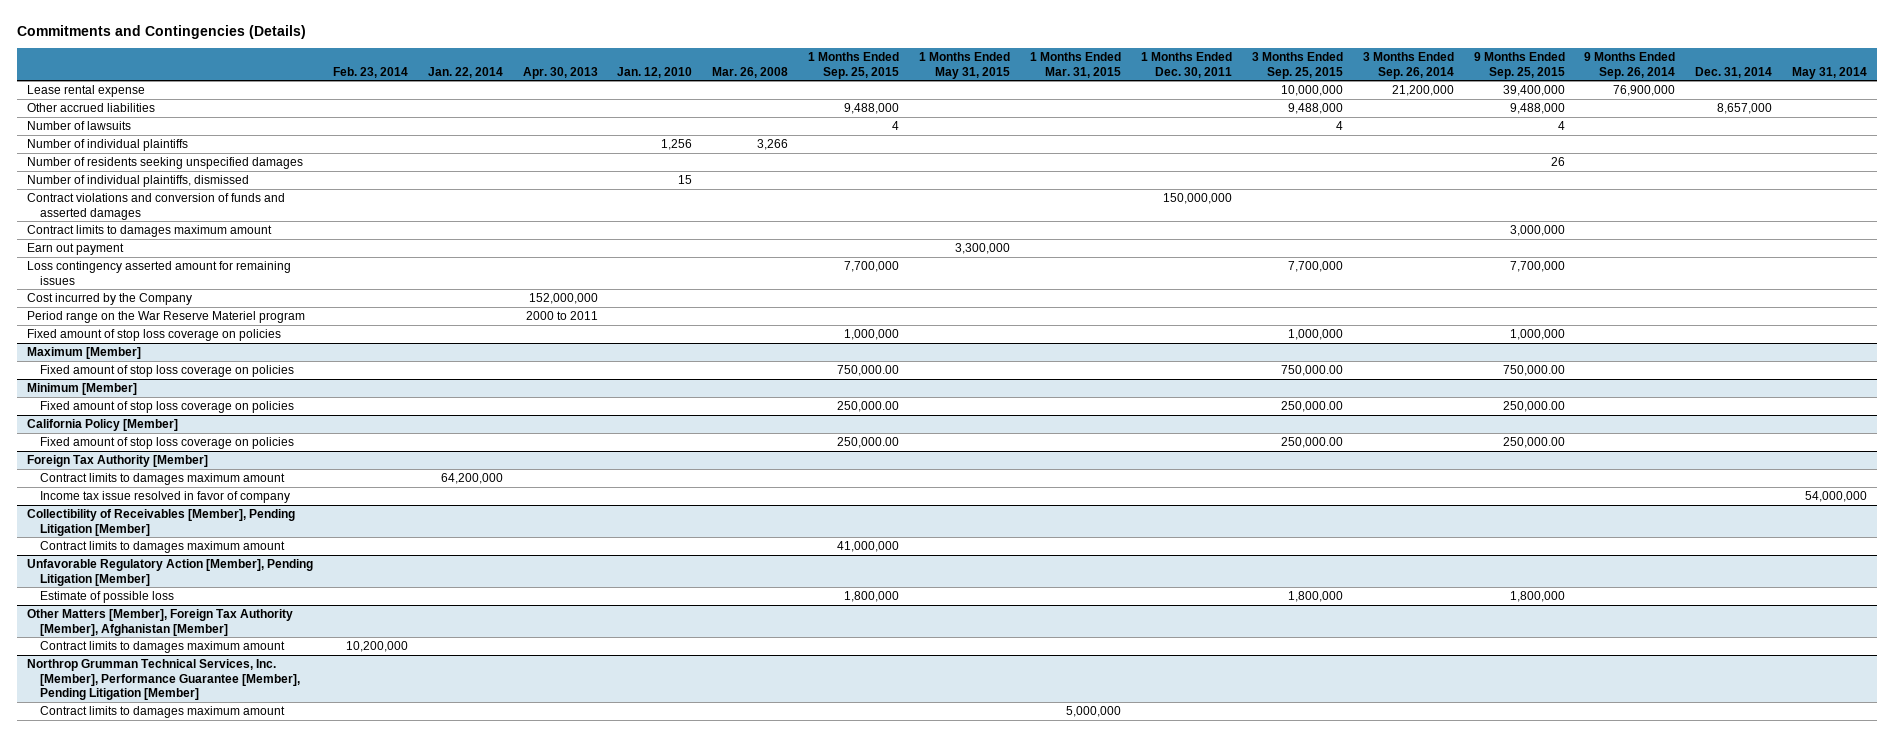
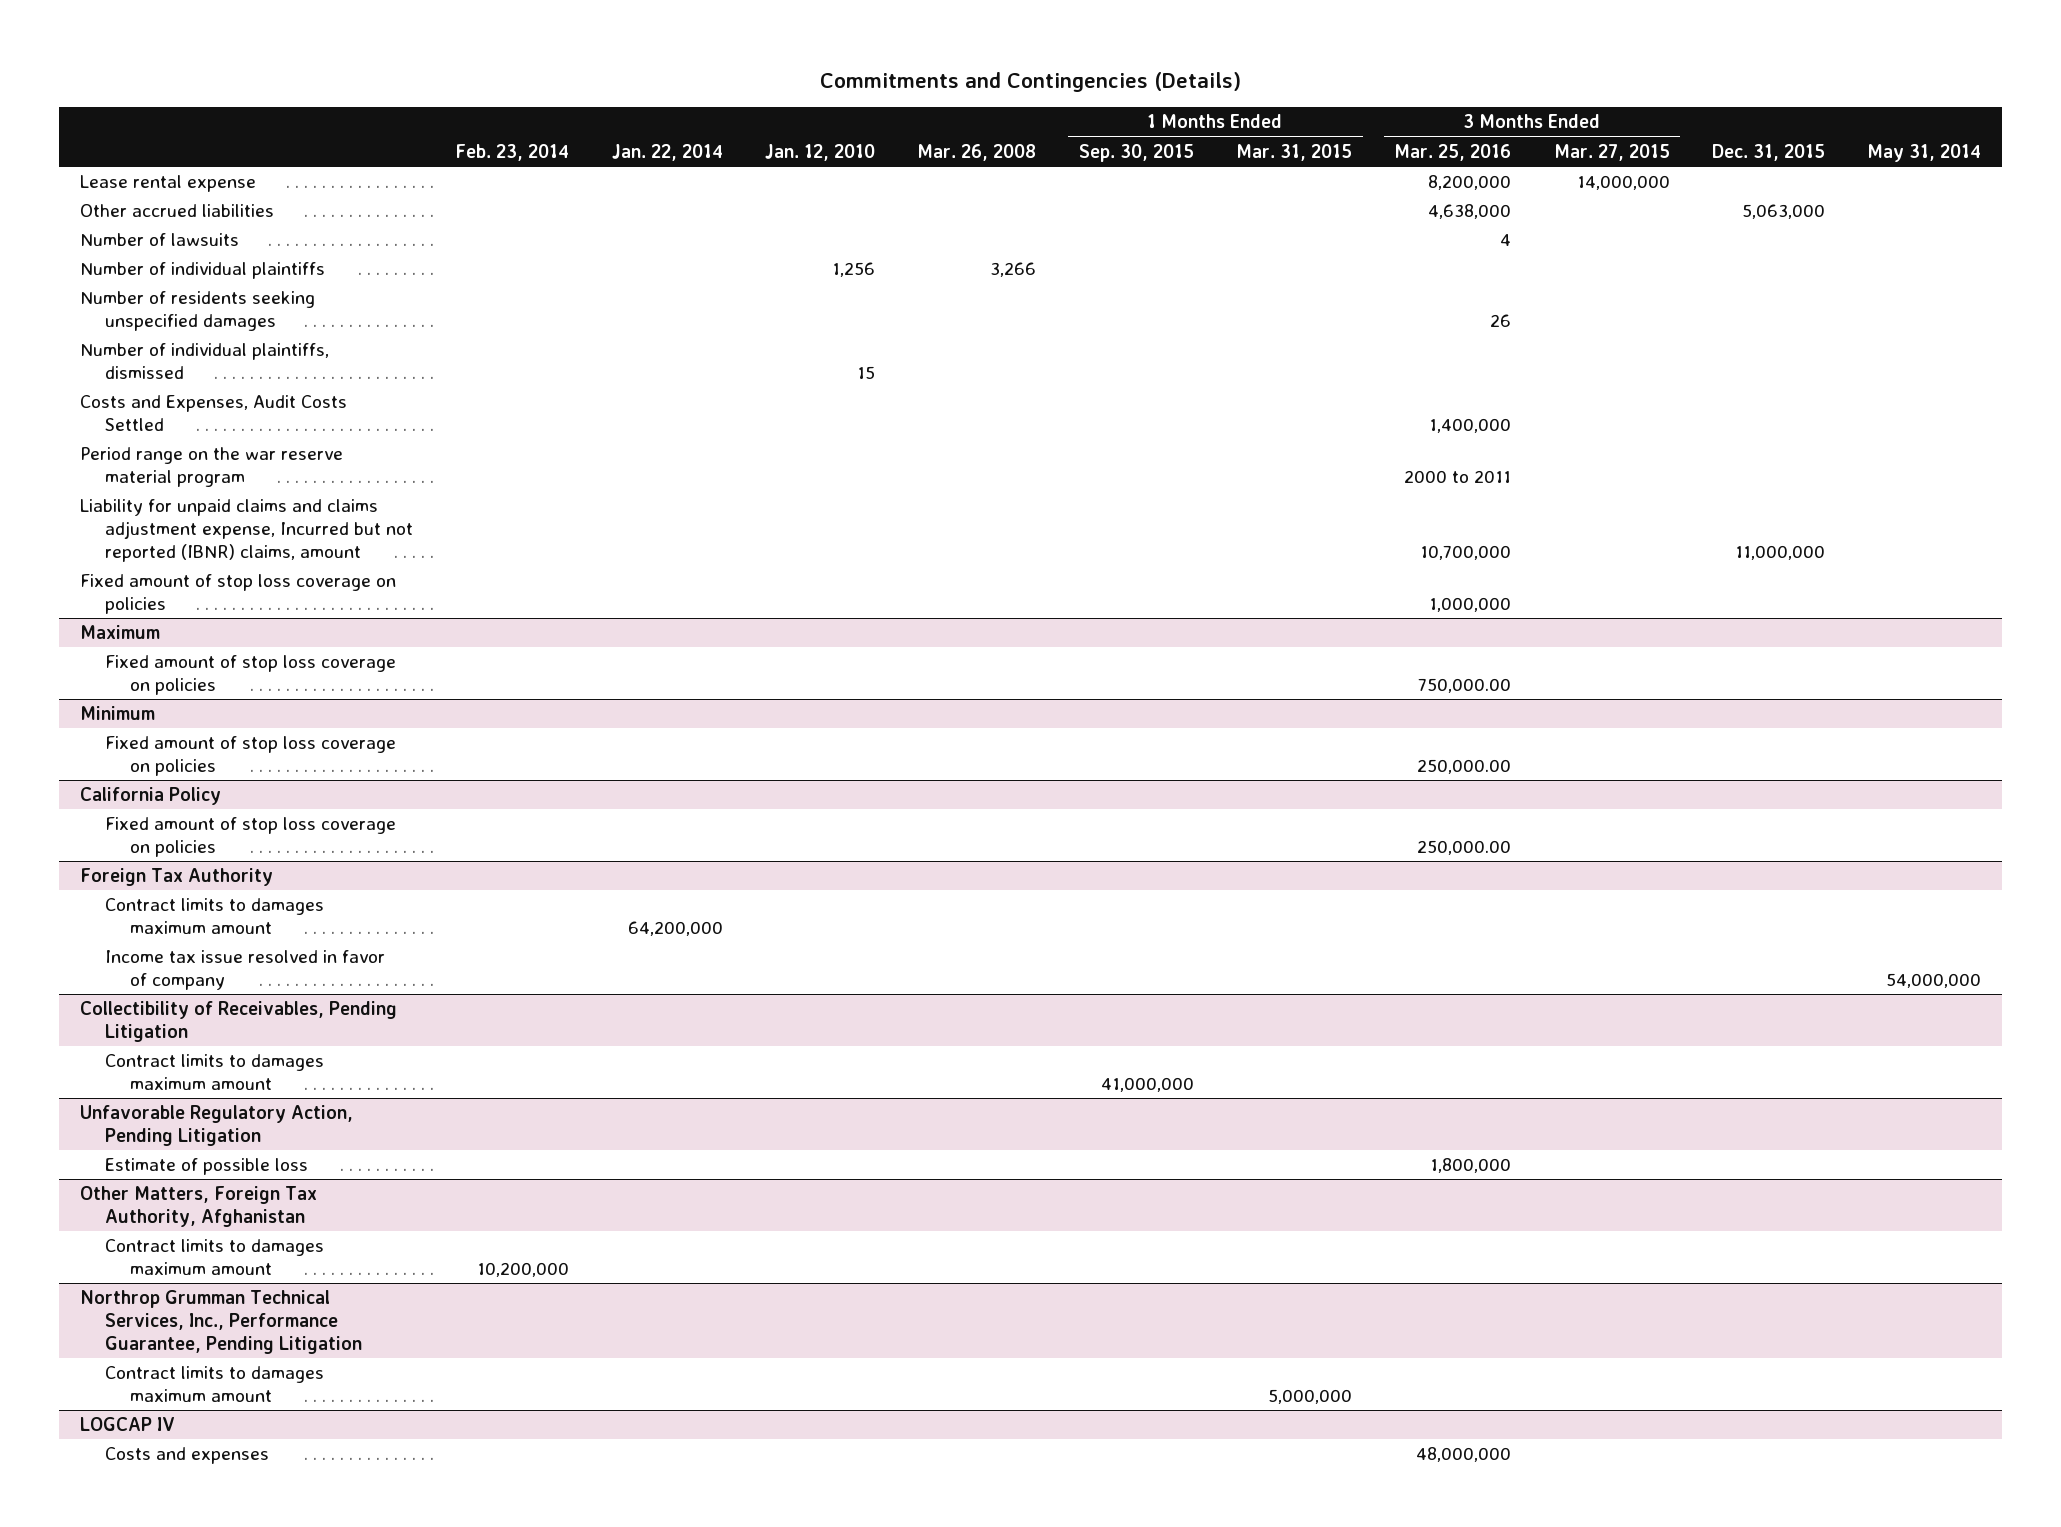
- | Feb. 23, 2014 | Jan. 22, 2014 | Apr. 30, 2013 | Jan. 12, 2010 | Mar. 26, 2008 | 1 Months Ended Sep. 25, 2015 | 1 Months Ended May 31, 2015 | 1 Months Ended Mar. 31, 2015 | 1 Months Ended Dec. 30, 2011 | 3 Months Ended Sep. 25, 2015 | 3 Months Ended Sep. 26, 2014 | 9 Months Ended Sep. 25, 2015 | 9 Months Ended Sep. 26, 2014 | Dec. 31, 2014 | May 31, 2014
+ | Feb. 23, 2014 | Jan. 22, 2014 | Jan. 12, 2010 | Mar. 26, 2008 | 1 Months Ended Sep. 30, 2015 | 1 Months Ended Mar. 31, 2015 | 3 Months Ended Mar. 25, 2016 | 3 Months Ended Mar. 27, 2015 | Dec. 31, 2015 | May 31, 2014
- Contract violations and conversion of funds and asserted damages | | | | | | | | | 150,000,000 | | | | | |
- Contract limits to damages maximum amount | | | | | | | | | | | | 3,000,000 | | |
- Earn out payment | | | | | | | 3,300,000 | | | | | | | |
- Loss contingency asserted amount for remaining issues | | | | | | 7,700,000 | | | | 7,700,000 | | 7,700,000 | | |
- Cost incurred by the Company | | | 152,000,000 | | | | | | | | | | | |
- Period range on the War Reserve Materiel program | | | 2000 to 2011 | | | | | | | | | | | |
+ Costs and Expenses, Audit Costs Settled | | | | | | | 1,400,000 | | |
+ Period range on the war reserve material program | | | | | | | 2000 to 2011 | | |
+ Liability for unpaid claims and claims adjustment expense, Incurred but not reported (IBNR) claims, amount | | | | | | | 10,700,000 | | 11,000,000 |
- Maximum [Member]
+ Maximum
- Minimum [Member]
+ Minimum
- California Policy [Member]
+ California Policy
- Foreign Tax Authority [Member]
+ Foreign Tax Authority
- Collectibility of Receivables [Member], Pending Litigation [Member]
+ Collectibility of Receivables, Pending Litigation
- Unfavorable Regulatory Action [Member], Pending Litigation [Member]
+ Unfavorable Regulatory Action, Pending Litigation
- Other Matters [Member], Foreign Tax Authority [Member], Afghanistan [Member]
+ Other Matters, Foreign Tax Authority, Afghanistan
- Northrop Grumman Technical Services, Inc. [Member], Performance Guarantee [Member], Pending Litigation [Member]
+ Northrop Grumman Technical Services, Inc., Performance Guarantee, Pending Litigation
+ LOGCAP IV
+ Costs and expenses | | | | | | | 48,000,000 | | |

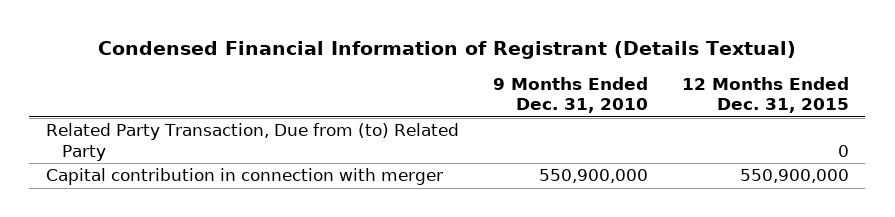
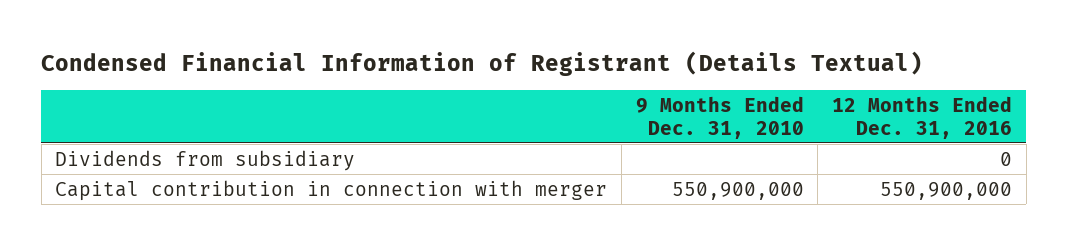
- | 9 Months Ended Dec. 31, 2010 | 12 Months Ended Dec. 31, 2015
+ | 9 Months Ended Dec. 31, 2010 | 12 Months Ended Dec. 31, 2016
- Related Party Transaction, Due from (to) Related Party | | 0
+ Dividends from subsidiary | | 0

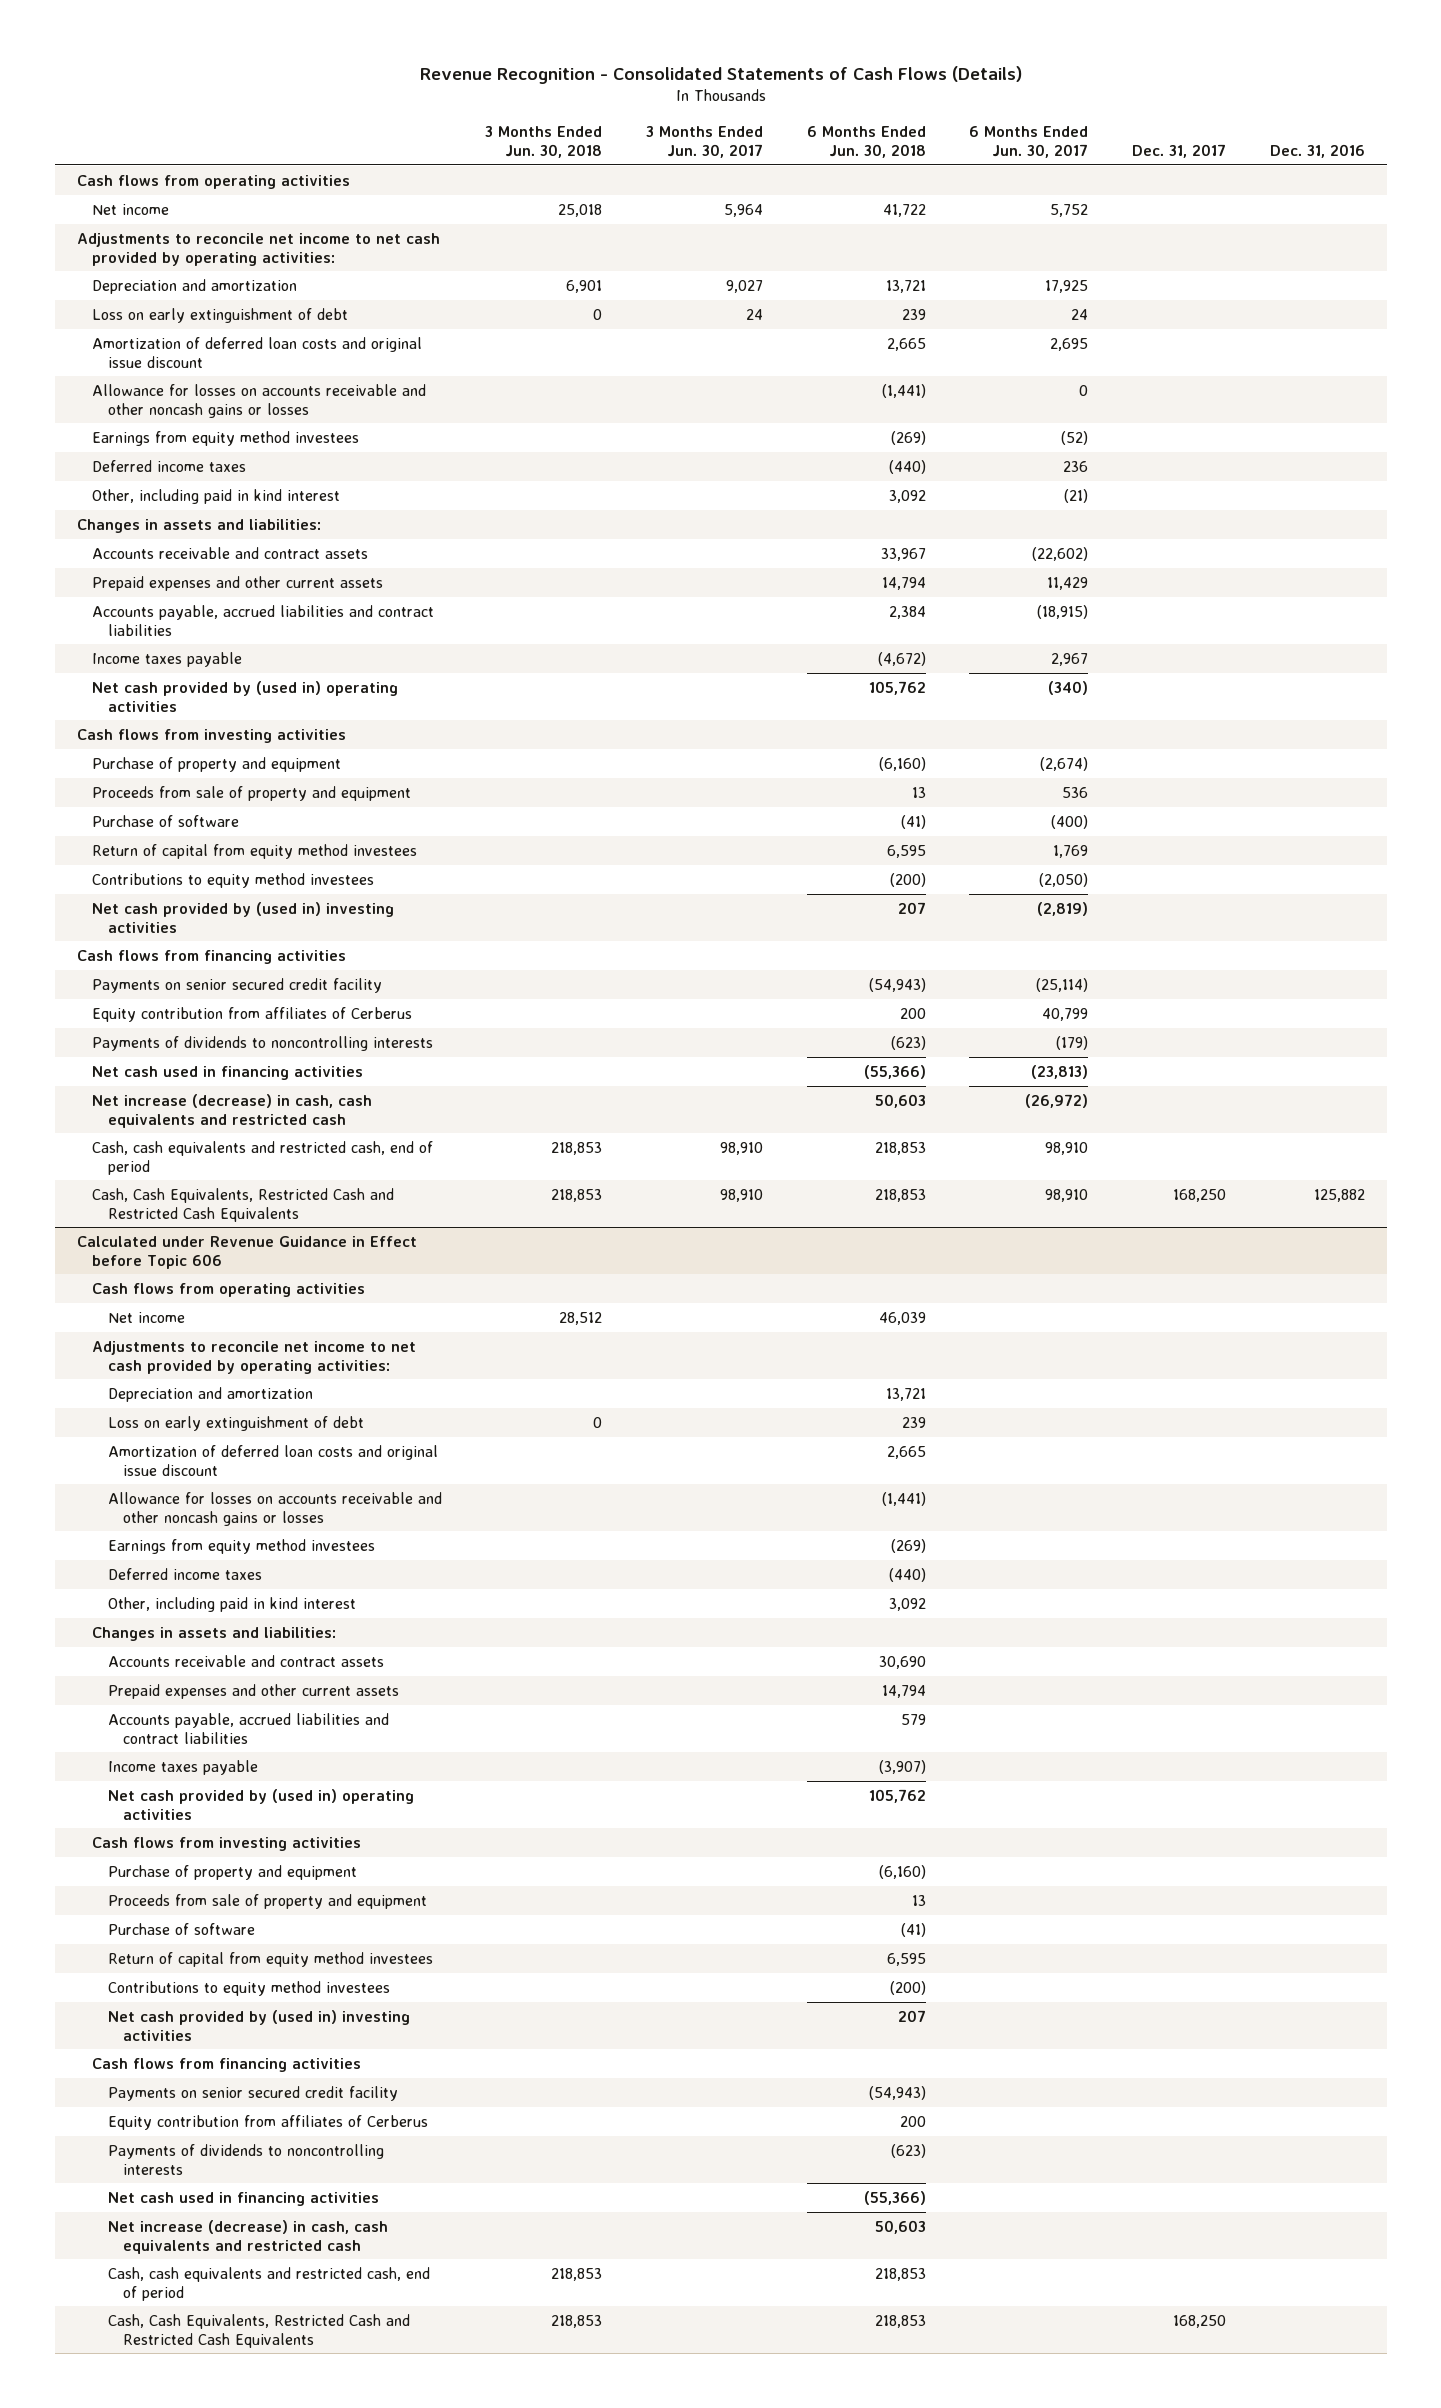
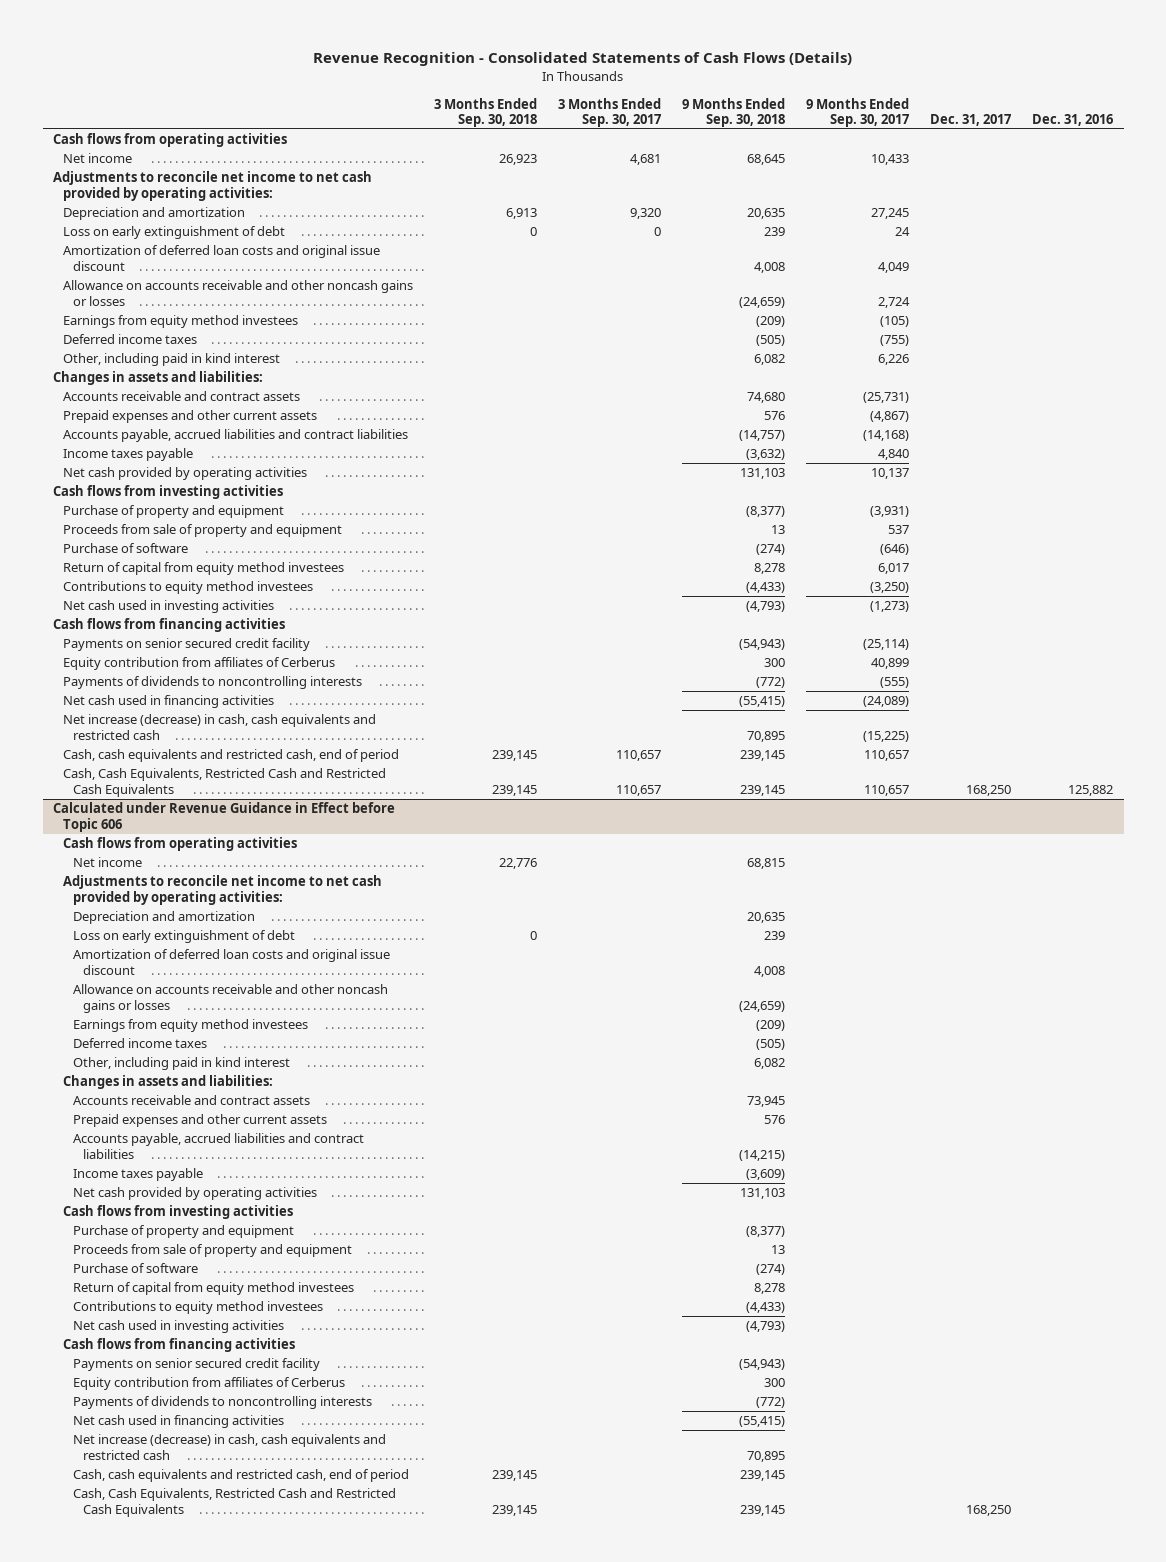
- | 3 Months Ended Jun. 30, 2018 | 3 Months Ended Jun. 30, 2017 | 6 Months Ended Jun. 30, 2018 | 6 Months Ended Jun. 30, 2017 | Dec. 31, 2017 | Dec. 31, 2016
+ | 3 Months Ended Sep. 30, 2018 | 3 Months Ended Sep. 30, 2017 | 9 Months Ended Sep. 30, 2018 | 9 Months Ended Sep. 30, 2017 | Dec. 31, 2017 | Dec. 31, 2016
- Allowance for losses on accounts receivable and other noncash gains or losses | | | (1,441) | 0 | |
+ Allowance on accounts receivable and other noncash gains or losses | | | (24,659) | 2,724 | |
- Net cash provided by (used in) operating activities | | | 105,762 | (340) | |
+ Net cash provided by operating activities | | | 131,103 | 10,137 | |
- Net cash provided by (used in) investing activities | | | 207 | (2,819) | |
+ Net cash used in investing activities | | | (4,793) | (1,273) | |
@ Calculated under Revenue Guidance in Effect before Topic 606
- Allowance for losses on accounts receivable and other noncash gains or losses | | | (1,441) | | |
+ Allowance on accounts receivable and other noncash gains or losses | | | (24,659) | | |
- Net cash provided by (used in) operating activities | | | 105,762 | | |
+ Net cash provided by operating activities | | | 131,103 | | |
- Net cash provided by (used in) investing activities | | | 207 | | |
+ Net cash used in investing activities | | | (4,793) | | |

